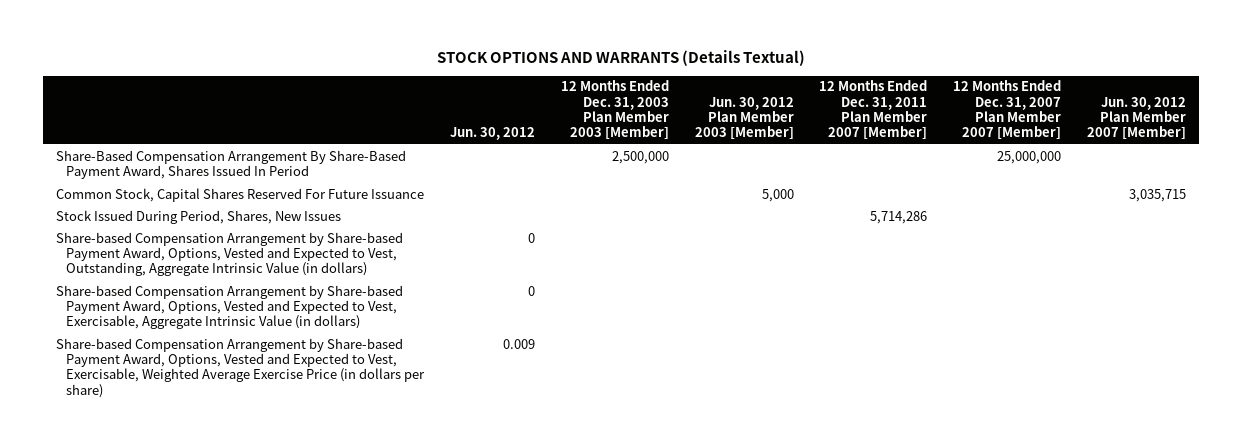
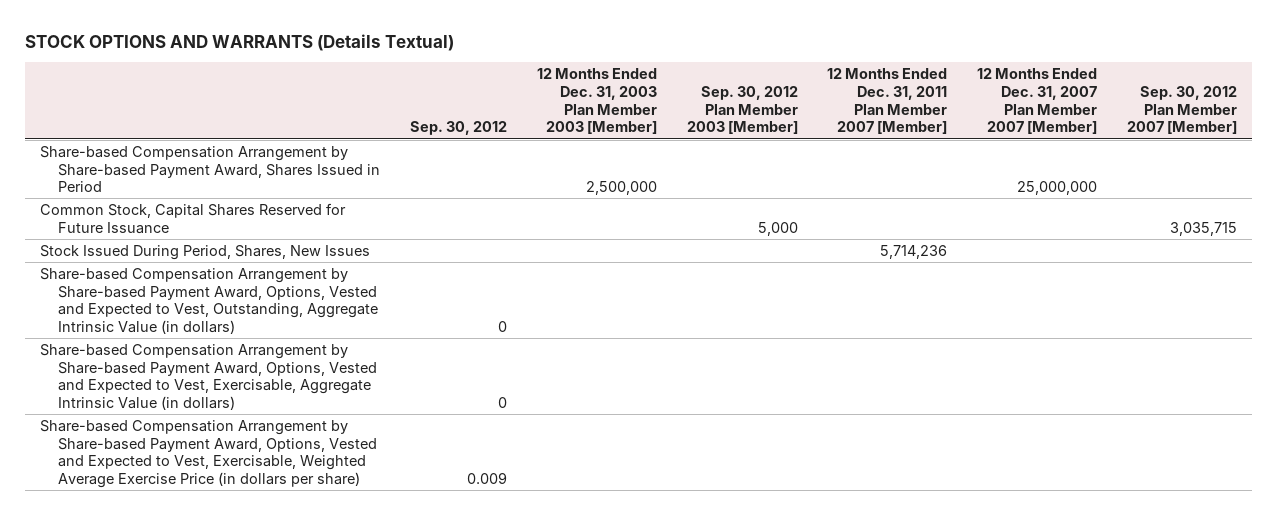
- | Jun. 30, 2012 | 12 Months Ended Dec. 31, 2003 Plan Member 2003 [Member] | Jun. 30, 2012 Plan Member 2003 [Member] | 12 Months Ended Dec. 31, 2011 Plan Member 2007 [Member] | 12 Months Ended Dec. 31, 2007 Plan Member 2007 [Member] | Jun. 30, 2012 Plan Member 2007 [Member]
+ | Sep. 30, 2012 | 12 Months Ended Dec. 31, 2003 Plan Member 2003 [Member] | Sep. 30, 2012 Plan Member 2003 [Member] | 12 Months Ended Dec. 31, 2011 Plan Member 2007 [Member] | 12 Months Ended Dec. 31, 2007 Plan Member 2007 [Member] | Sep. 30, 2012 Plan Member 2007 [Member]
- Share-Based Compensation Arrangement By Share-Based Payment Award, Shares Issued In Period | | 2,500,000 | | | 25,000,000 |
- Common Stock, Capital Shares Reserved For Future Issuance | | | 5,000 | | | 3,035,715
- Stock Issued During Period, Shares, New Issues | | | | 5,714,286 | |
+ Share-based Compensation Arrangement by Share-based Payment Award, Shares Issued in Period | | 2,500,000 | | | 25,000,000 |
+ Common Stock, Capital Shares Reserved for Future Issuance | | | 5,000 | | | 3,035,715
+ Stock Issued During Period, Shares, New Issues | | | | 5,714,236 | |

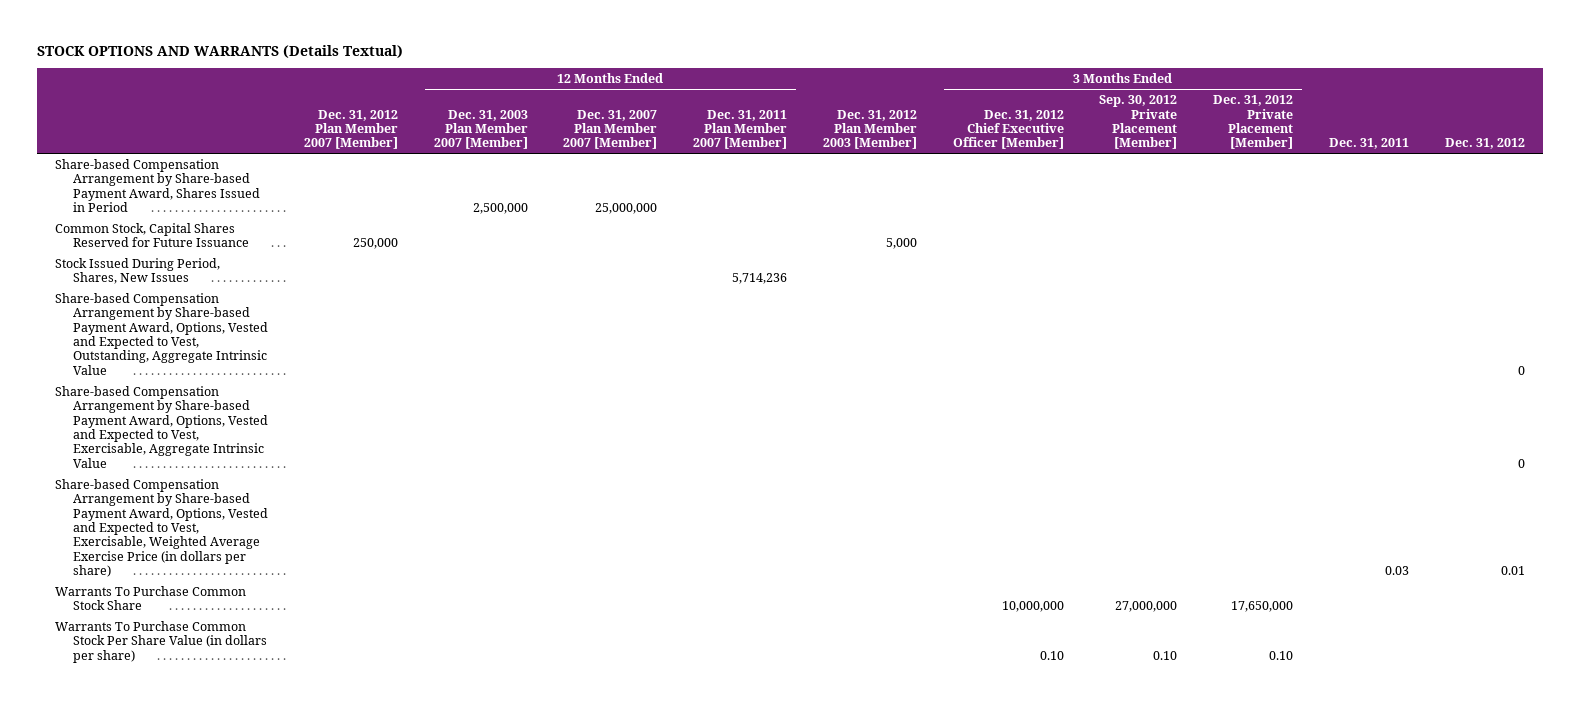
- | Sep. 30, 2012 | 12 Months Ended Dec. 31, 2003 Plan Member 2003 [Member] | Sep. 30, 2012 Plan Member 2003 [Member] | 12 Months Ended Dec. 31, 2011 Plan Member 2007 [Member] | 12 Months Ended Dec. 31, 2007 Plan Member 2007 [Member] | Sep. 30, 2012 Plan Member 2007 [Member]
+ | Dec. 31, 2012 Plan Member 2007 [Member] | 12 Months Ended Dec. 31, 2003 Plan Member 2007 [Member] | 12 Months Ended Dec. 31, 2007 Plan Member 2007 [Member] | 12 Months Ended Dec. 31, 2011 Plan Member 2007 [Member] | Dec. 31, 2012 Plan Member 2003 [Member] | 3 Months Ended Dec. 31, 2012 Chief Executive Officer [Member] | 3 Months Ended Sep. 30, 2012 Private Placement [Member] | 3 Months Ended Dec. 31, 2012 Private Placement [Member] | Dec. 31, 2011 | Dec. 31, 2012
- Share-based Compensation Arrangement by Share-based Payment Award, Options, Vested and Expected to Vest, Outstanding, Aggregate Intrinsic Value (in dollars) | 0 | | | | |
- Share-based Compensation Arrangement by Share-based Payment Award, Options, Vested and Expected to Vest, Exercisable, Aggregate Intrinsic Value (in dollars) | 0 | | | | |
+ Share-based Compensation Arrangement by Share-based Payment Award, Options, Vested and Expected to Vest, Outstanding, Aggregate Intrinsic Value | | | | | | | | | | 0
+ Share-based Compensation Arrangement by Share-based Payment Award, Options, Vested and Expected to Vest, Exercisable, Aggregate Intrinsic Value | | | | | | | | | | 0
+ Warrants To Purchase Common Stock Share | | | | | | 10,000,000 | 27,000,000 | 17,650,000 | |
+ Warrants To Purchase Common Stock Per Share Value (in dollars per share) | | | | | | 0.10 | 0.10 | 0.10 | |

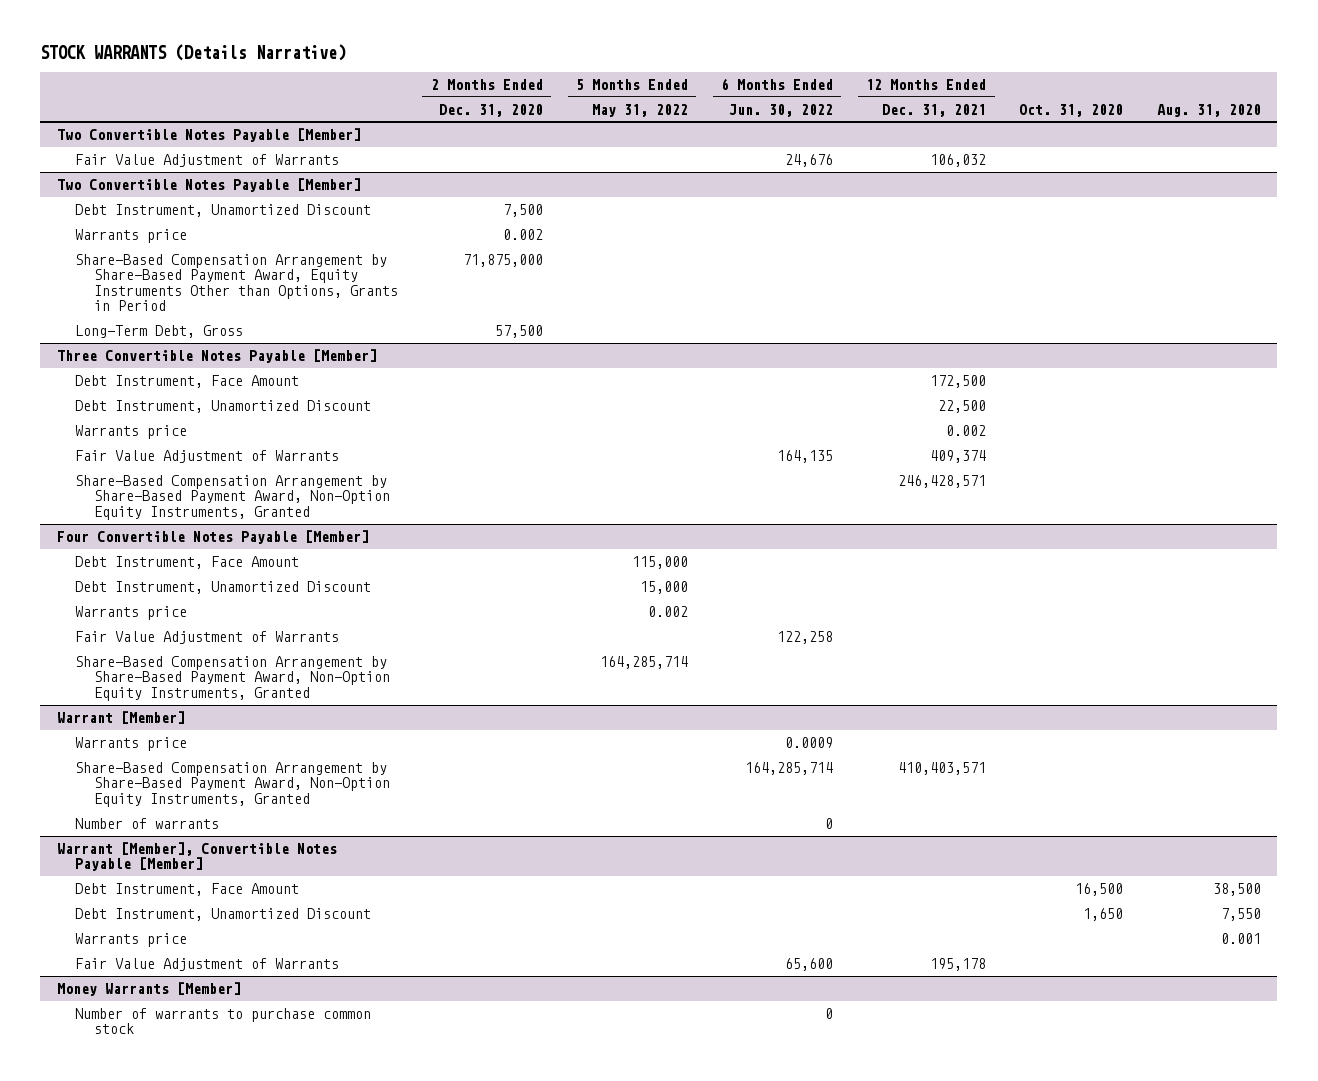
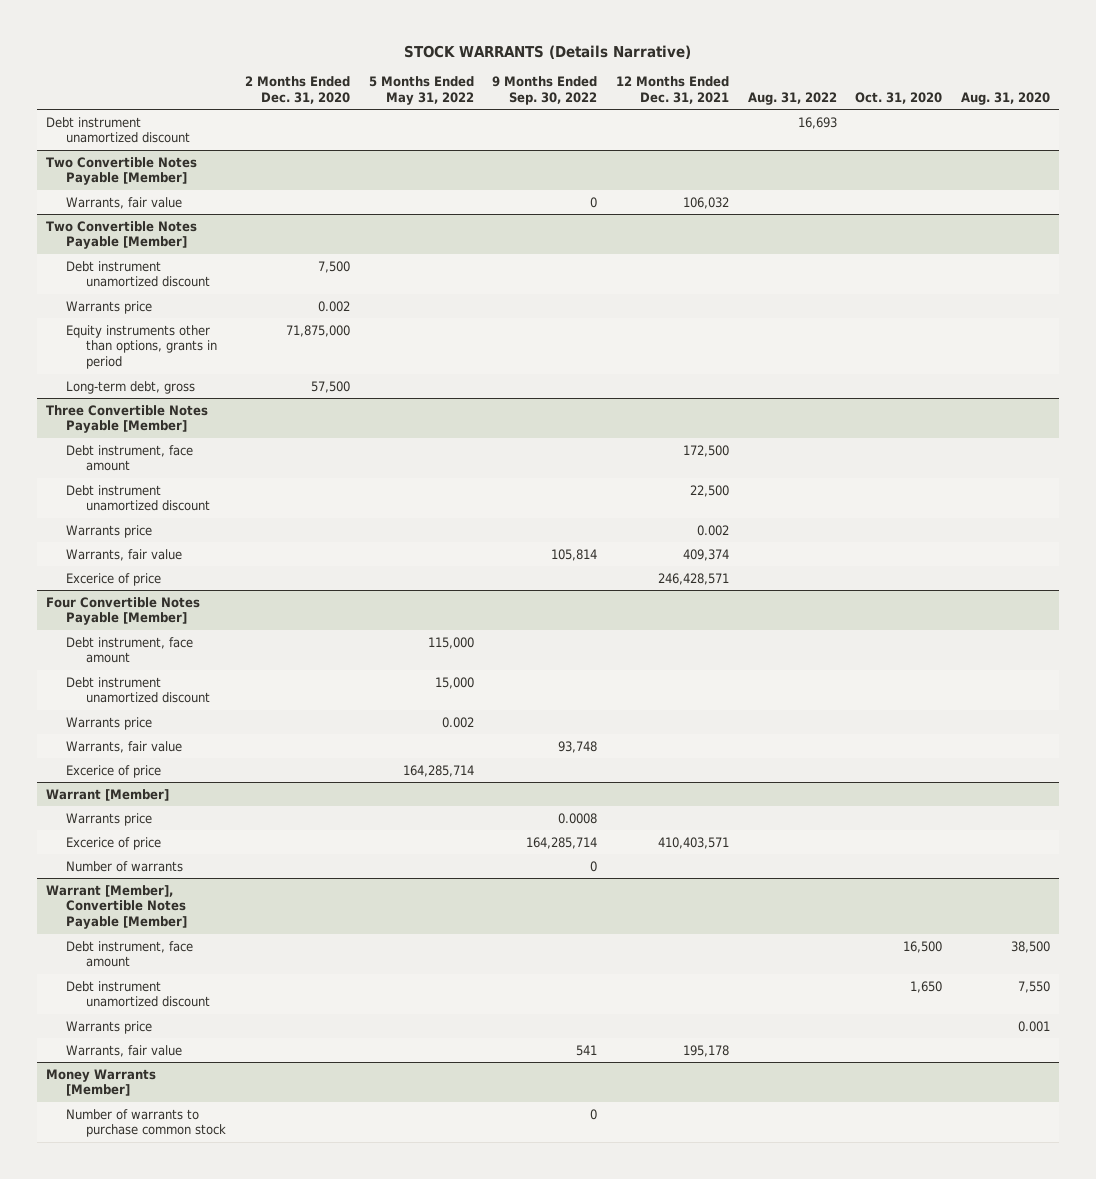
- | 2 Months Ended Dec. 31, 2020 | 5 Months Ended May 31, 2022 | 6 Months Ended Jun. 30, 2022 | 12 Months Ended Dec. 31, 2021 | Oct. 31, 2020 | Aug. 31, 2020
+ | 2 Months Ended Dec. 31, 2020 | 5 Months Ended May 31, 2022 | 9 Months Ended Sep. 30, 2022 | 12 Months Ended Dec. 31, 2021 | Aug. 31, 2022 | Oct. 31, 2020 | Aug. 31, 2020
+ Debt instrument unamortized discount | | | | | 16,693 | |
@ Two Convertible Notes Payable [Member]
- Fair Value Adjustment of Warrants | | | 24,676 | 106,032 | |
+ Warrants, fair value | | | 0 | 106,032 | | |
- Debt Instrument, Unamortized Discount | 7,500 | | | | |
+ Debt instrument unamortized discount | 7,500 | | | | | |
- Share-Based Compensation Arrangement by Share-Based Payment Award, Equity Instruments Other than Options, Grants in Period | 71,875,000 | | | | |
- Long-Term Debt, Gross | 57,500 | | | | |
+ Equity instruments other than options, grants in period | 71,875,000 | | | | | |
+ Long-term debt, gross | 57,500 | | | | | |
@ Three Convertible Notes Payable [Member]
- Debt Instrument, Face Amount | | | | 172,500 | |
- Debt Instrument, Unamortized Discount | | | | 22,500 | |
+ Debt instrument, face amount | | | | 172,500 | | |
+ Debt instrument unamortized discount | | | | 22,500 | | |
- Fair Value Adjustment of Warrants | | | 164,135 | 409,374 | |
- Share-Based Compensation Arrangement by Share-Based Payment Award, Non-Option Equity Instruments, Granted | | | | 246,428,571 | |
+ Warrants, fair value | | | 105,814 | 409,374 | | |
+ Excerice of price | | | | 246,428,571 | | |
@ Four Convertible Notes Payable [Member]
- Debt Instrument, Face Amount | | 115,000 | | | |
- Debt Instrument, Unamortized Discount | | 15,000 | | | |
+ Debt instrument, face amount | | 115,000 | | | | |
+ Debt instrument unamortized discount | | 15,000 | | | | |
- Fair Value Adjustment of Warrants | | | 122,258 | | |
- Share-Based Compensation Arrangement by Share-Based Payment Award, Non-Option Equity Instruments, Granted | | 164,285,714 | | | |
+ Warrants, fair value | | | 93,748 | | | |
+ Excerice of price | | 164,285,714 | | | | |
@ Warrant [Member]
- Share-Based Compensation Arrangement by Share-Based Payment Award, Non-Option Equity Instruments, Granted | | | 164,285,714 | 410,403,571 | |
+ Excerice of price | | | 164,285,714 | 410,403,571 | | |
@ Warrant [Member], Convertible Notes Payable [Member]
- Debt Instrument, Face Amount | | | | | 16,500 | 38,500
- Debt Instrument, Unamortized Discount | | | | | 1,650 | 7,550
+ Debt instrument, face amount | | | | | | 16,500 | 38,500
+ Debt instrument unamortized discount | | | | | | 1,650 | 7,550
- Fair Value Adjustment of Warrants | | | 65,600 | 195,178 | |
+ Warrants, fair value | | | 541 | 195,178 | | |

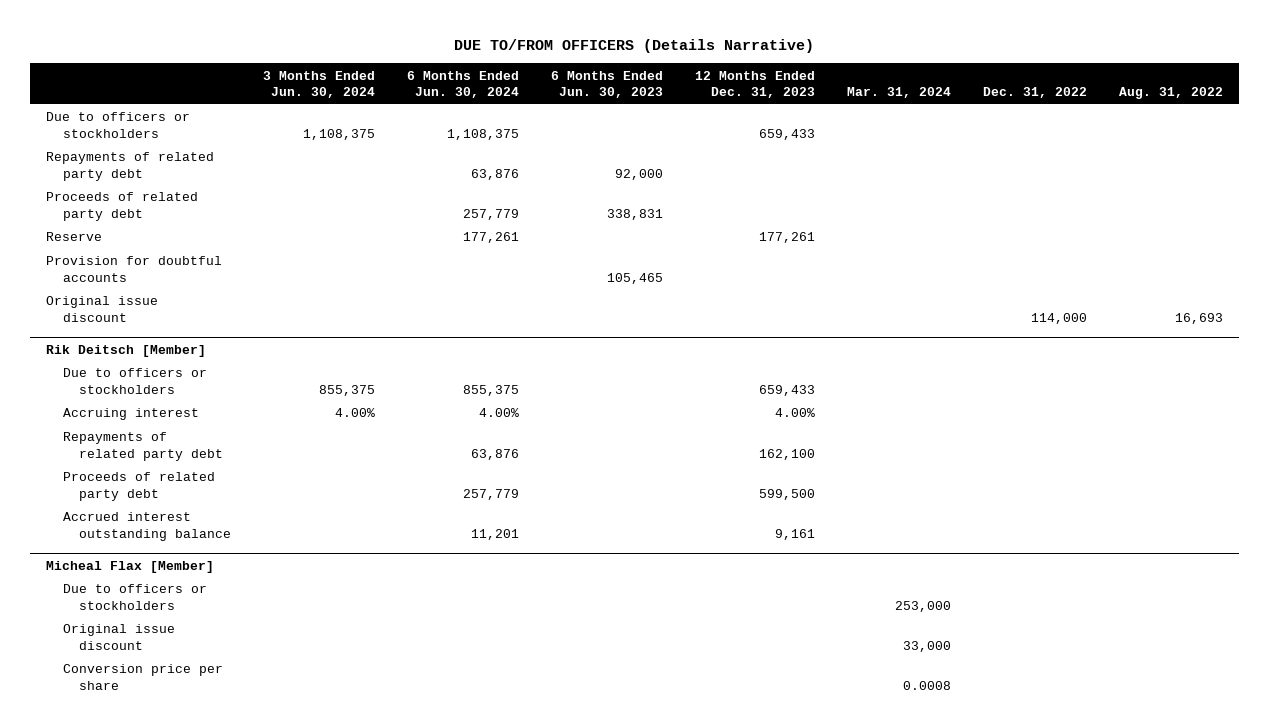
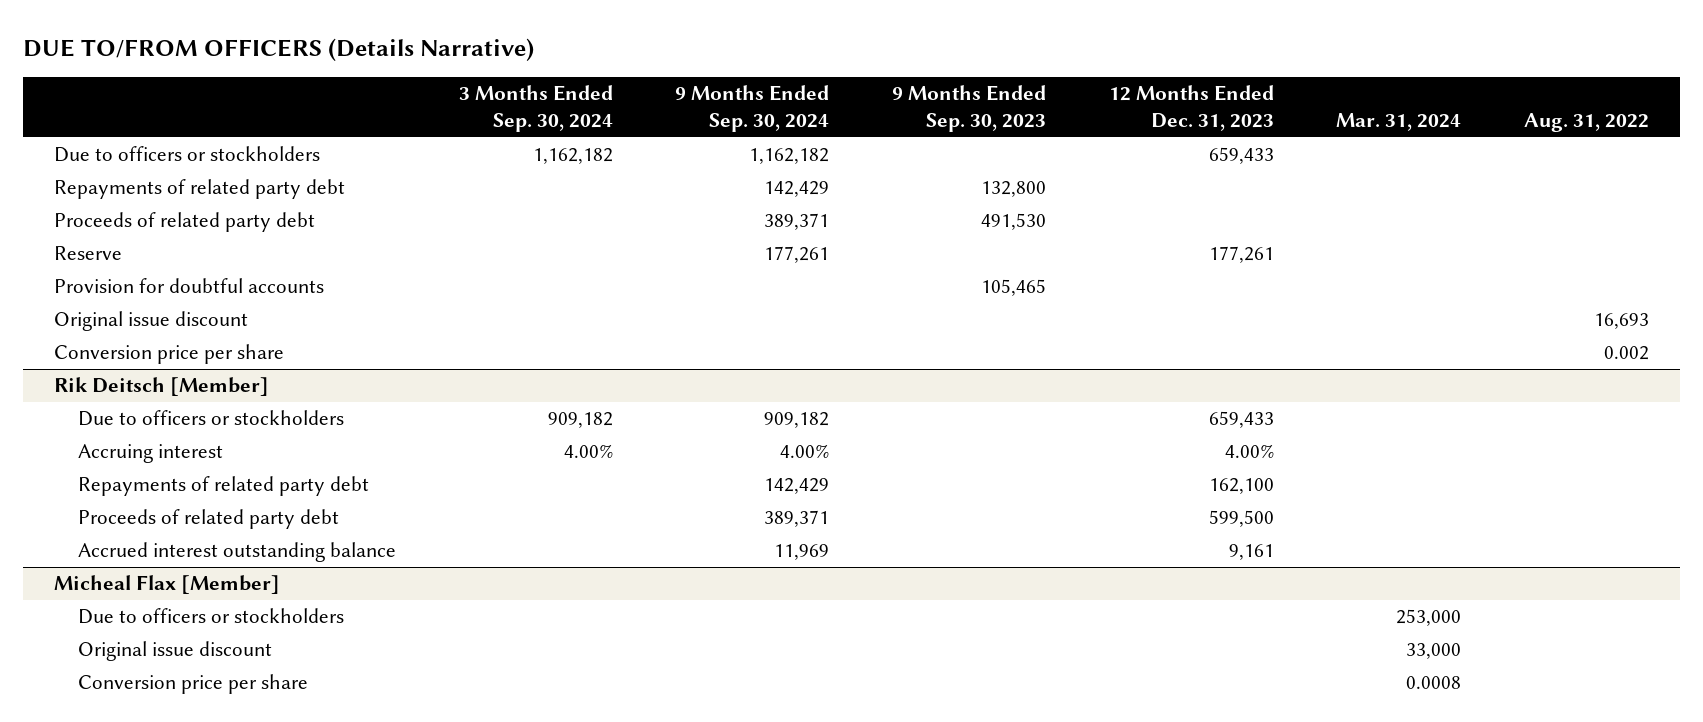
- | 3 Months Ended Jun. 30, 2024 | 6 Months Ended Jun. 30, 2024 | 6 Months Ended Jun. 30, 2023 | 12 Months Ended Dec. 31, 2023 | Mar. 31, 2024 | Dec. 31, 2022 | Aug. 31, 2022
+ | 3 Months Ended Sep. 30, 2024 | 9 Months Ended Sep. 30, 2024 | 9 Months Ended Sep. 30, 2023 | 12 Months Ended Dec. 31, 2023 | Mar. 31, 2024 | Aug. 31, 2022
+ Conversion price per share | | | | | | 0.002

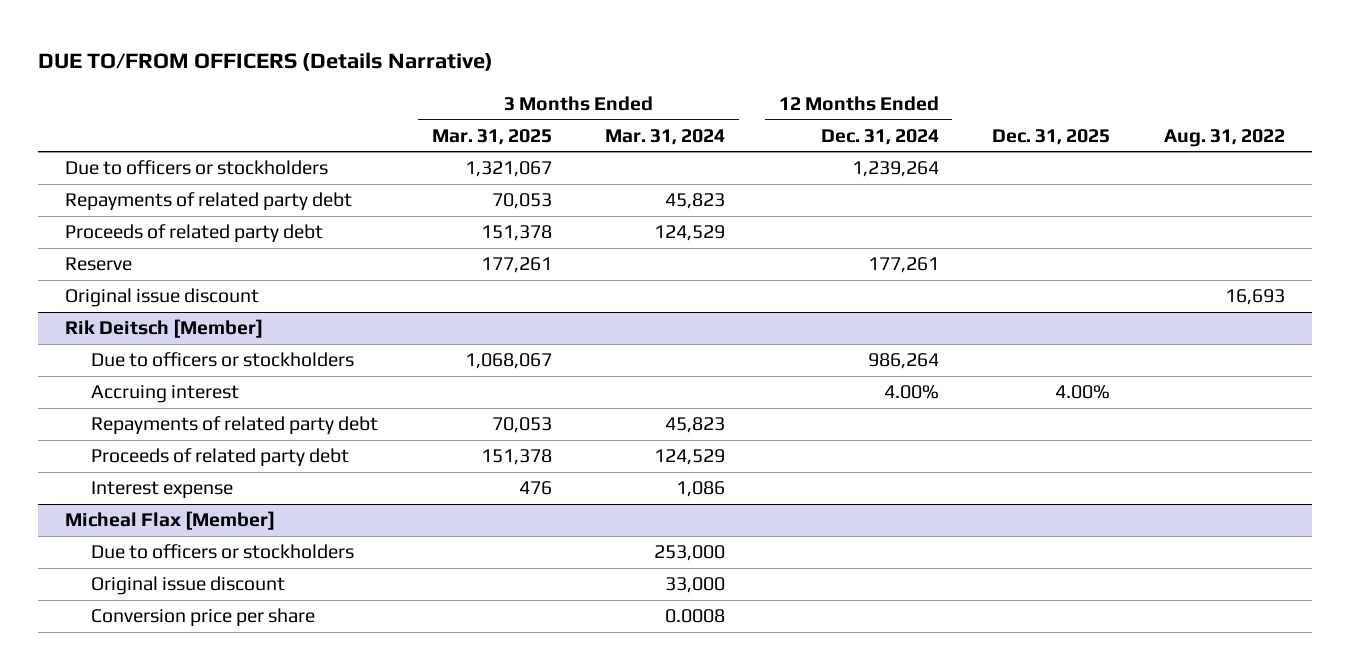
- | 3 Months Ended Sep. 30, 2024 | 9 Months Ended Sep. 30, 2024 | 9 Months Ended Sep. 30, 2023 | 12 Months Ended Dec. 31, 2023 | Mar. 31, 2024 | Aug. 31, 2022
+ | 3 Months Ended Mar. 31, 2025 | 3 Months Ended Mar. 31, 2024 | 12 Months Ended Dec. 31, 2024 | Dec. 31, 2025 | Aug. 31, 2022
- Provision for doubtful accounts | | | 105,465 | | |
- Conversion price per share | | | | | | 0.002
@ Rik Deitsch [Member]
- Accrued interest outstanding balance | | 11,969 | | 9,161 | |
+ Interest expense | 476 | 1,086 | | |

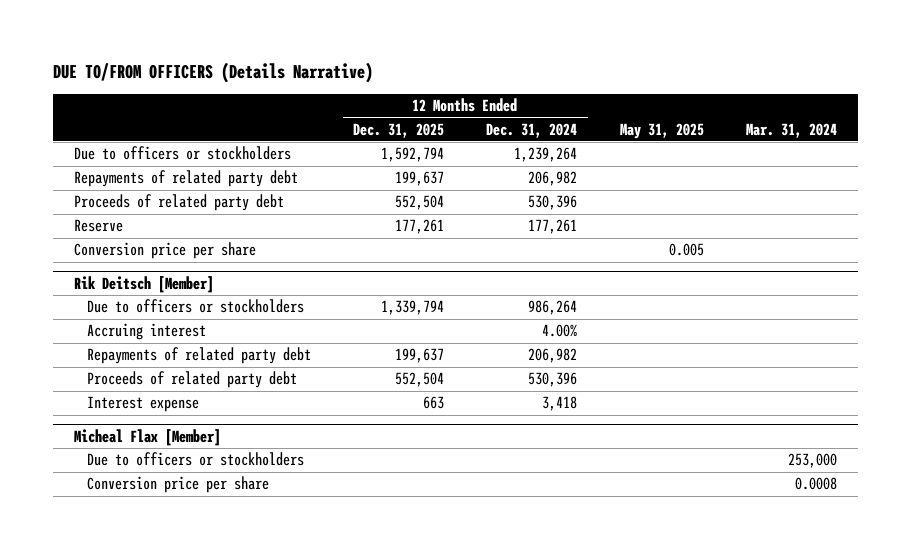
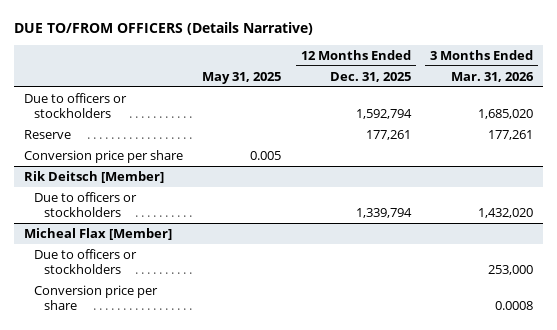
- | 12 Months Ended Dec. 31, 2025 | 12 Months Ended Dec. 31, 2024 | May 31, 2025 | Mar. 31, 2024
+ | May 31, 2025 | 12 Months Ended Dec. 31, 2025 | 3 Months Ended Mar. 31, 2026
- Repayments of related party debt | 199,637 | 206,982 | |
- Proceeds of related party debt | 552,504 | 530,396 | |
@ Rik Deitsch [Member]
- Accruing interest | | 4.00% | |
- Repayments of related party debt | 199,637 | 206,982 | |
- Proceeds of related party debt | 552,504 | 530,396 | |
- Interest expense | 663 | 3,418 | |

